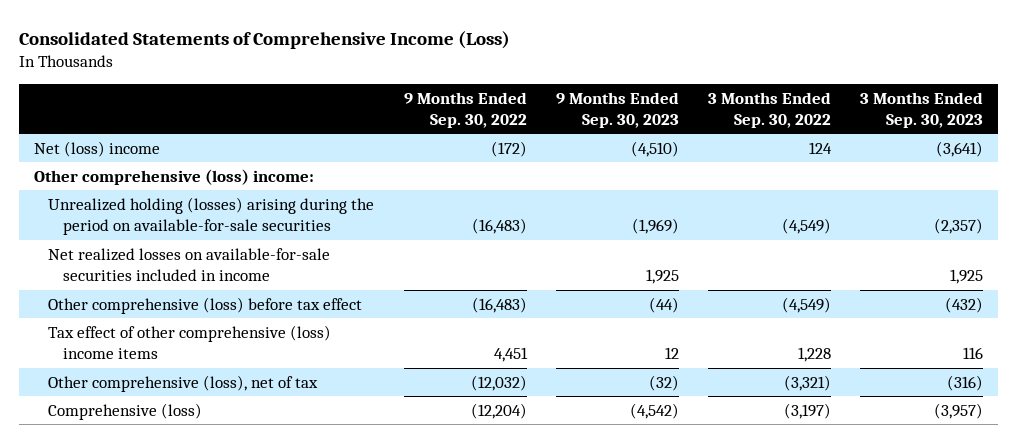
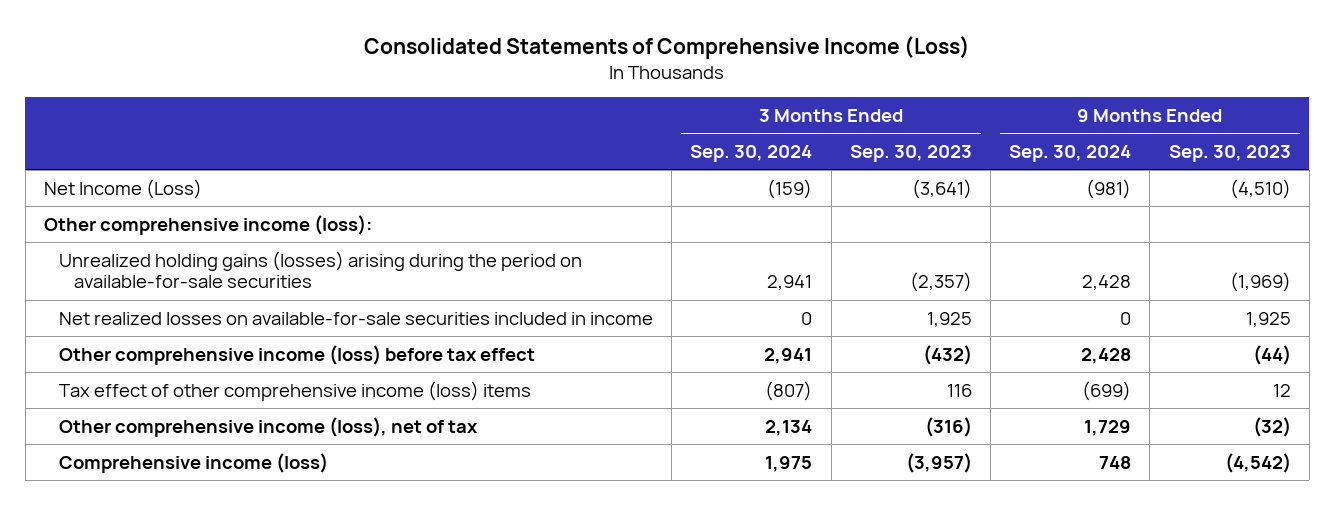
- | 9 Months Ended Sep. 30, 2022 | 9 Months Ended Sep. 30, 2023 | 3 Months Ended Sep. 30, 2022 | 3 Months Ended Sep. 30, 2023
+ | 3 Months Ended Sep. 30, 2024 | 3 Months Ended Sep. 30, 2023 | 9 Months Ended Sep. 30, 2024 | 9 Months Ended Sep. 30, 2023
- Net (loss) income | (172) | (4,510) | 124 | (3,641)
- Other comprehensive (loss) income:
- Unrealized holding (losses) arising during the period on available-for-sale securities | (16,483) | (1,969) | (4,549) | (2,357)
+ Net Income (Loss) | (159) | (3,641) | (981) | (4,510)
+ Other comprehensive income (loss):
+ Unrealized holding gains (losses) arising during the period on available-for-sale securities | 2,941 | (2,357) | 2,428 | (1,969)
- Other comprehensive (loss) before tax effect | (16,483) | (44) | (4,549) | (432)
- Tax effect of other comprehensive (loss) income items | 4,451 | 12 | 1,228 | 116
- Other comprehensive (loss), net of tax | (12,032) | (32) | (3,321) | (316)
- Comprehensive (loss) | (12,204) | (4,542) | (3,197) | (3,957)
+ Other comprehensive income (loss) before tax effect | 2,941 | (432) | 2,428 | (44)
+ Tax effect of other comprehensive income (loss) items | (807) | 116 | (699) | 12
+ Other comprehensive income (loss), net of tax | 2,134 | (316) | 1,729 | (32)
+ Comprehensive income (loss) | 1,975 | (3,957) | 748 | (4,542)

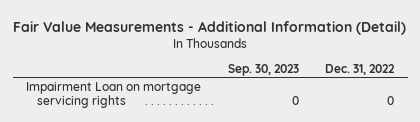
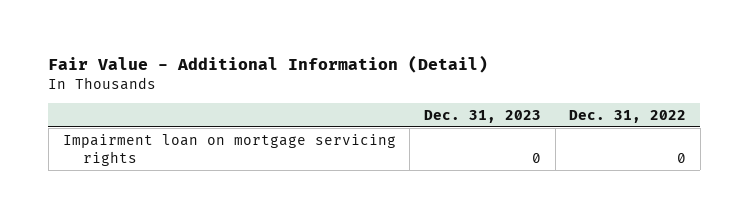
- Fair Value Measurements - Additional Information (Detail)
+ Fair Value - Additional Information (Detail)
- | Sep. 30, 2023 | Dec. 31, 2022
+ | Dec. 31, 2023 | Dec. 31, 2022
- Impairment Loan on mortgage servicing rights | 0 | 0
+ Impairment loan on mortgage servicing rights | 0 | 0

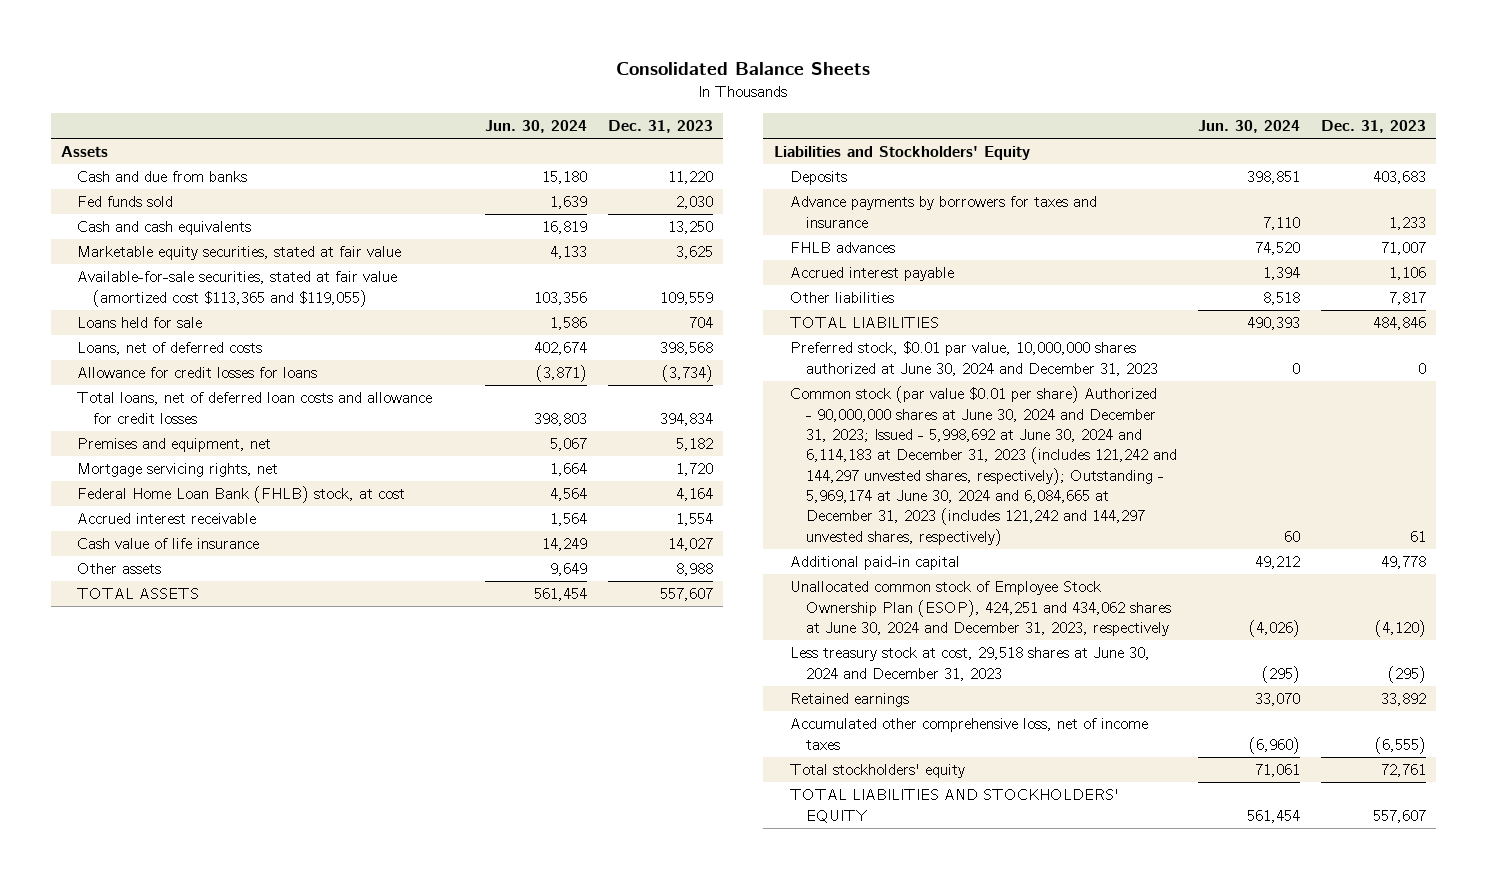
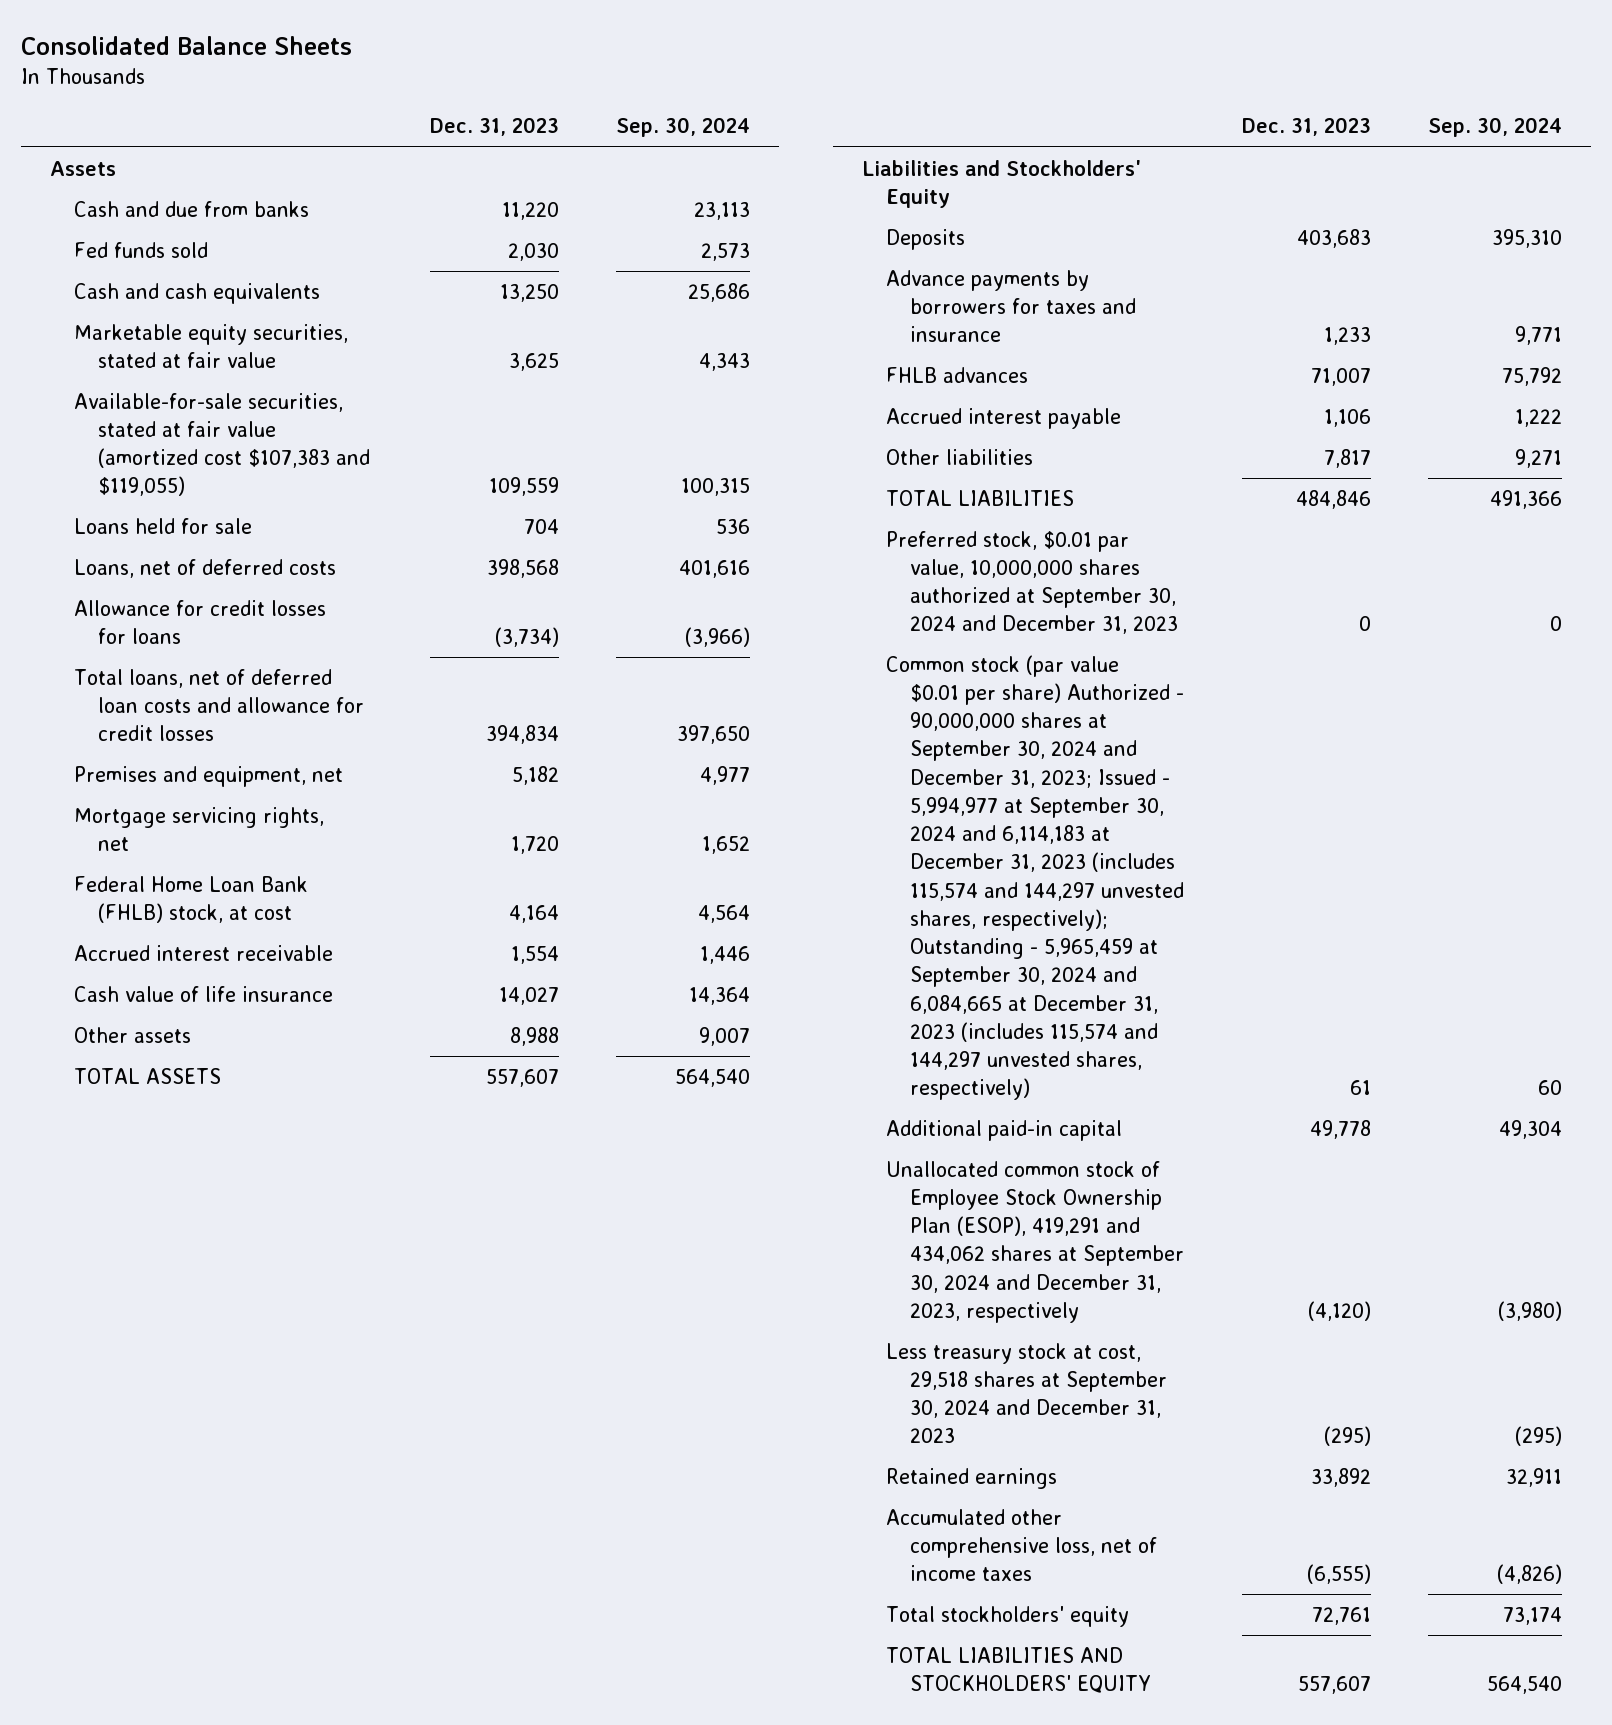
- | Jun. 30, 2024 | Dec. 31, 2023
+ | Dec. 31, 2023 | Sep. 30, 2024
- Available-for-sale securities, stated at fair value (amortized cost $113,365 and $119,055) | 103,356 | 109,559
+ Available-for-sale securities, stated at fair value (amortized cost $107,383 and $119,055) | 109,559 | 100,315
- Preferred stock, $0.01 par value, 10,000,000 shares authorized at June 30, 2024 and December 31, 2023 | 0 | 0
- Common stock (par value $0.01 per share) Authorized - 90,000,000 shares at June 30, 2024 and December 31, 2023; Issued - 5,998,692 at June 30, 2024 and 6,114,183 at December 31, 2023 (includes 121,242 and 144,297 unvested shares, respectively); Outstanding - 5,969,174 at June 30, 2024 and 6,084,665 at December 31, 2023 (includes 121,242 and 144,297 unvested shares, respectively) | 60 | 61
+ Preferred stock, $0.01 par value, 10,000,000 shares authorized at September 30, 2024 and December 31, 2023 | 0 | 0
+ Common stock (par value $0.01 per share) Authorized - 90,000,000 shares at September 30, 2024 and December 31, 2023; Issued - 5,994,977 at September 30, 2024 and 6,114,183 at December 31, 2023 (includes 115,574 and 144,297 unvested shares, respectively); Outstanding - 5,965,459 at September 30, 2024 and 6,084,665 at December 31, 2023 (includes 115,574 and 144,297 unvested shares, respectively) | 61 | 60
- Unallocated common stock of Employee Stock Ownership Plan (ESOP), 424,251 and 434,062 shares at June 30, 2024 and December 31, 2023, respectively | (4,026) | (4,120)
- Less treasury stock at cost, 29,518 shares at June 30, 2024 and December 31, 2023 | (295) | (295)
+ Unallocated common stock of Employee Stock Ownership Plan (ESOP), 419,291 and 434,062 shares at September 30, 2024 and December 31, 2023, respectively | (4,120) | (3,980)
+ Less treasury stock at cost, 29,518 shares at September 30, 2024 and December 31, 2023 | (295) | (295)

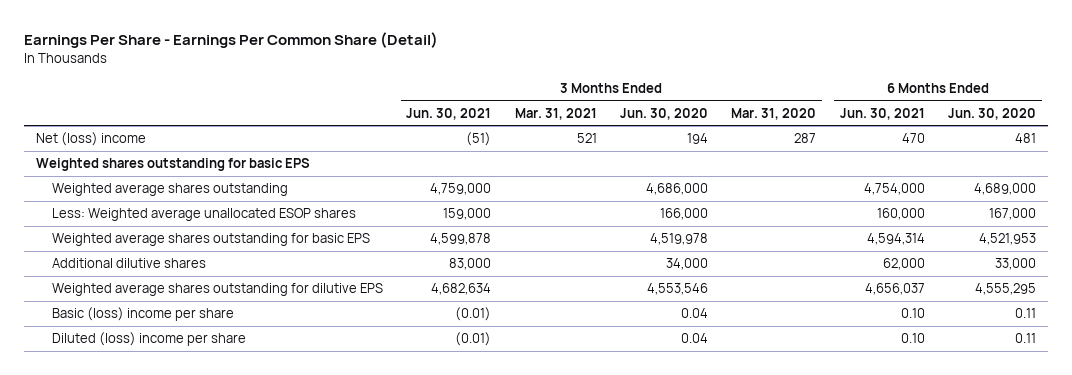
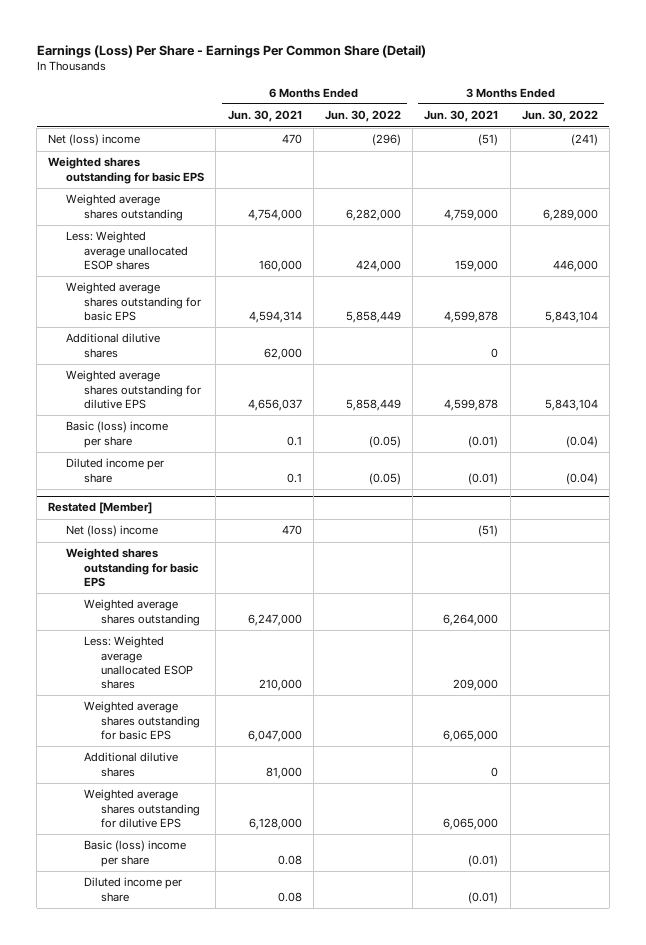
- Earnings Per Share - Earnings Per Common Share (Detail)
+ Earnings (Loss) Per Share - Earnings Per Common Share (Detail)
- | 3 Months Ended Jun. 30, 2021 | 3 Months Ended Mar. 31, 2021 | 3 Months Ended Jun. 30, 2020 | 3 Months Ended Mar. 31, 2020 | 6 Months Ended Jun. 30, 2021 | 6 Months Ended Jun. 30, 2020
+ | 6 Months Ended Jun. 30, 2021 | 6 Months Ended Jun. 30, 2022 | 3 Months Ended Jun. 30, 2021 | 3 Months Ended Jun. 30, 2022
- Additional dilutive shares | 83,000 | | 34,000 | | 62,000 | 33,000
- Weighted average shares outstanding for dilutive EPS | 4,682,634 | | 4,553,546 | | 4,656,037 | 4,555,295
- Basic (loss) income per share | (0.01) | | 0.04 | | 0.10 | 0.11
- Diluted (loss) income per share | (0.01) | | 0.04 | | 0.10 | 0.11
+ Additional dilutive shares | 62,000 | | 0 |
+ Weighted average shares outstanding for dilutive EPS | 4,656,037 | 5,858,449 | 4,599,878 | 5,843,104
+ Basic (loss) income per share | 0.1 | (0.05) | (0.01) | (0.04)
+ Diluted income per share | 0.1 | (0.05) | (0.01) | (0.04)
+ Restated [Member]
+ Net (loss) income | 470 | | (51) |
+ Weighted shares outstanding for basic EPS
+ Weighted average shares outstanding | 6,247,000 | | 6,264,000 |
+ Less: Weighted average unallocated ESOP shares | 210,000 | | 209,000 |
+ Weighted average shares outstanding for basic EPS | 6,047,000 | | 6,065,000 |
+ Additional dilutive shares | 81,000 | | 0 |
+ Weighted average shares outstanding for dilutive EPS | 6,128,000 | | 6,065,000 |
+ Basic (loss) income per share | 0.08 | | (0.01) |
+ Diluted income per share | 0.08 | | (0.01) |

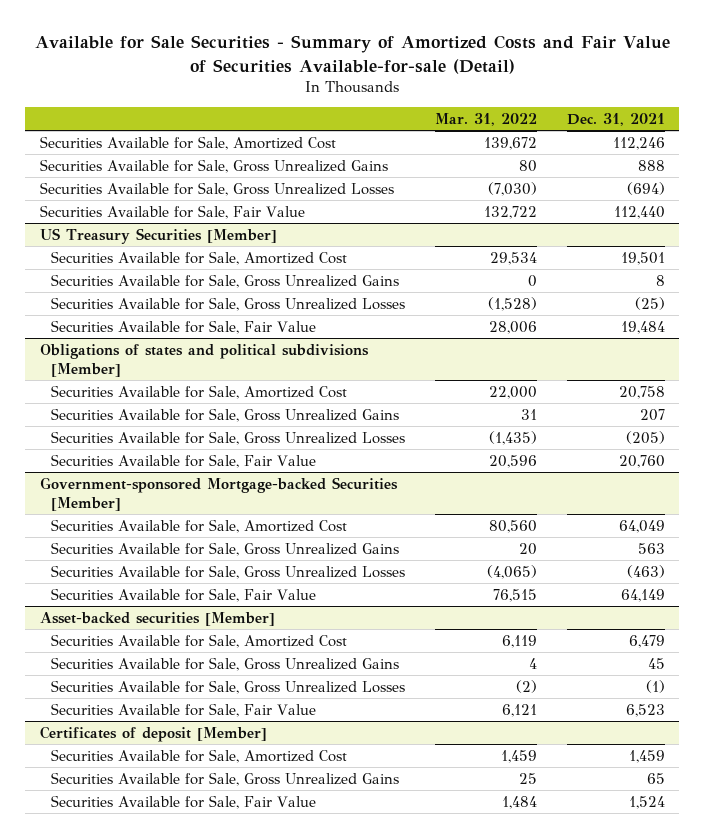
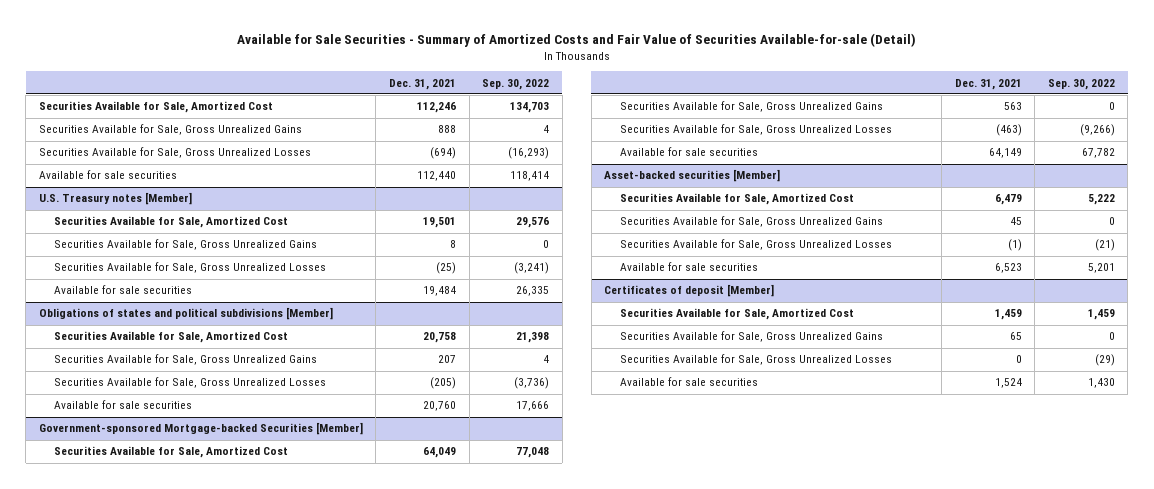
- | Mar. 31, 2022 | Dec. 31, 2021
+ | Dec. 31, 2021 | Sep. 30, 2022
- Securities Available for Sale, Fair Value | 132,722 | 112,440
- US Treasury Securities [Member]
+ Available for sale securities | 112,440 | 118,414
+ U.S. Treasury notes [Member]
- Securities Available for Sale, Fair Value | 28,006 | 19,484
+ Available for sale securities | 19,484 | 26,335
@ Obligations of states and political subdivisions [Member]
- Securities Available for Sale, Fair Value | 20,596 | 20,760
+ Available for sale securities | 20,760 | 17,666
@ Government-sponsored Mortgage-backed Securities [Member]
- Securities Available for Sale, Fair Value | 76,515 | 64,149
+ Available for sale securities | 64,149 | 67,782
@ Asset-backed securities [Member]
- Securities Available for Sale, Fair Value | 6,121 | 6,523
+ Available for sale securities | 6,523 | 5,201
@ Certificates of deposit [Member]
- Securities Available for Sale, Fair Value | 1,484 | 1,524
+ Securities Available for Sale, Gross Unrealized Losses | 0 | (29)
+ Available for sale securities | 1,524 | 1,430

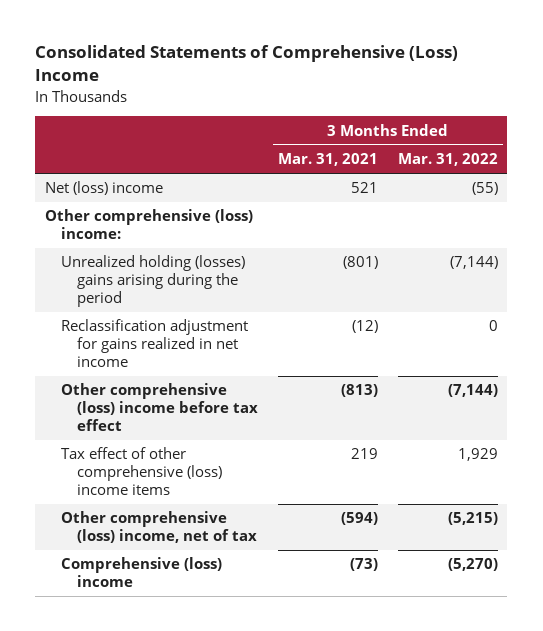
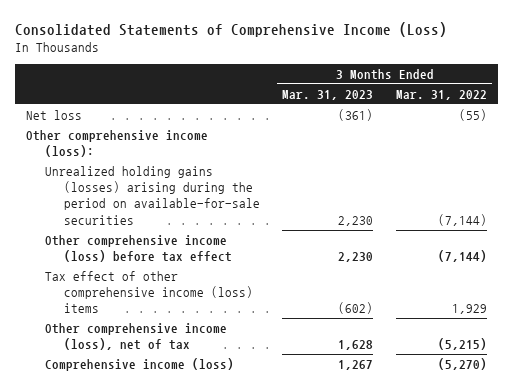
- Consolidated Statements of Comprehensive (Loss) Income
+ Consolidated Statements of Comprehensive Income (Loss)
- | 3 Months Ended Mar. 31, 2021 | 3 Months Ended Mar. 31, 2022
+ | 3 Months Ended Mar. 31, 2023 | 3 Months Ended Mar. 31, 2022
- Net (loss) income | 521 | (55)
- Other comprehensive (loss) income:
- Unrealized holding (losses) gains arising during the period | (801) | (7,144)
- Reclassification adjustment for gains realized in net income | (12) | 0
- Other comprehensive (loss) income before tax effect | (813) | (7,144)
- Tax effect of other comprehensive (loss) income items | 219 | 1,929
- Other comprehensive (loss) income, net of tax | (594) | (5,215)
- Comprehensive (loss) income | (73) | (5,270)
+ Net loss | (361) | (55)
+ Other comprehensive income (loss):
+ Unrealized holding gains (losses) arising during the period on available-for-sale securities | 2,230 | (7,144)
+ Other comprehensive income (loss) before tax effect | 2,230 | (7,144)
+ Tax effect of other comprehensive income (loss) items | (602) | 1,929
+ Other comprehensive income (loss), net of tax | 1,628 | (5,215)
+ Comprehensive income (loss) | 1,267 | (5,270)

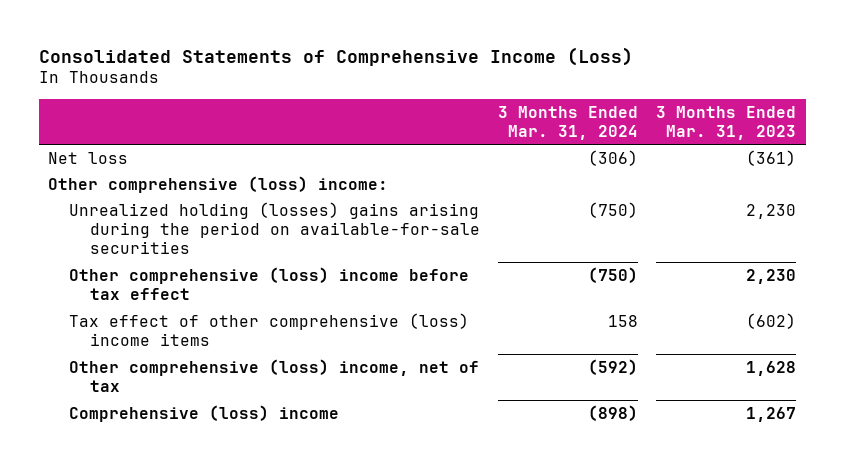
- | 3 Months Ended Mar. 31, 2023 | 3 Months Ended Mar. 31, 2022
+ | 3 Months Ended Mar. 31, 2024 | 3 Months Ended Mar. 31, 2023
- Other comprehensive income (loss):
- Unrealized holding gains (losses) arising during the period on available-for-sale securities | 2,230 | (7,144)
- Other comprehensive income (loss) before tax effect | 2,230 | (7,144)
- Tax effect of other comprehensive income (loss) items | (602) | 1,929
- Other comprehensive income (loss), net of tax | 1,628 | (5,215)
- Comprehensive income (loss) | 1,267 | (5,270)
+ Other comprehensive (loss) income:
+ Unrealized holding (losses) gains arising during the period on available-for-sale securities | (750) | 2,230
+ Other comprehensive (loss) income before tax effect | (750) | 2,230
+ Tax effect of other comprehensive (loss) income items | 158 | (602)
+ Other comprehensive (loss) income, net of tax | (592) | 1,628
+ Comprehensive (loss) income | (898) | 1,267

